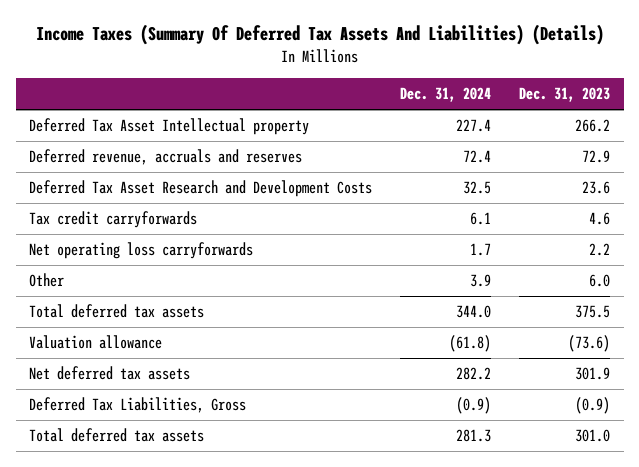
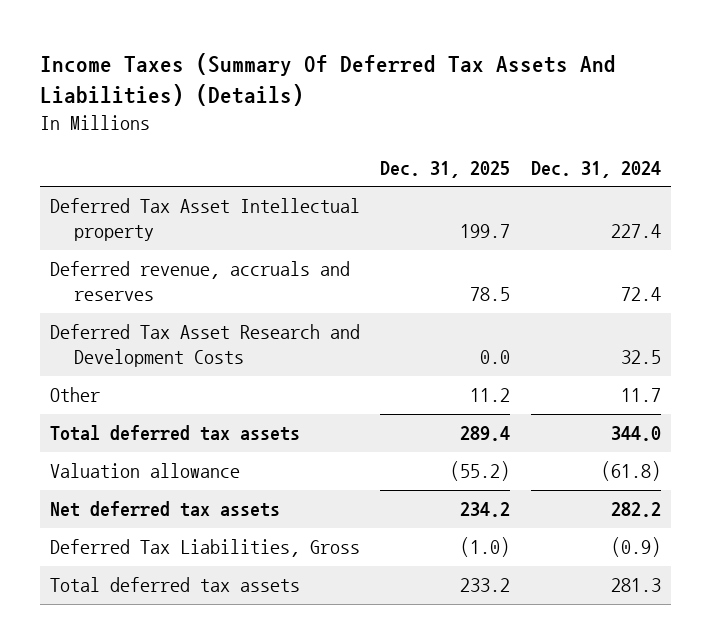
- | Dec. 31, 2024 | Dec. 31, 2023
+ | Dec. 31, 2025 | Dec. 31, 2024
- Tax credit carryforwards | 6.1 | 4.6
- Net operating loss carryforwards | 1.7 | 2.2
- Other | 3.9 | 6.0
+ Other | 11.2 | 11.7

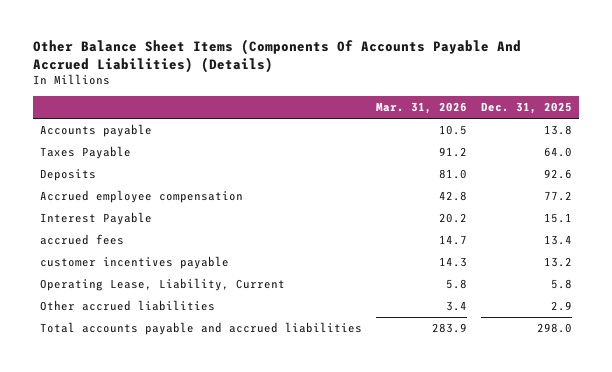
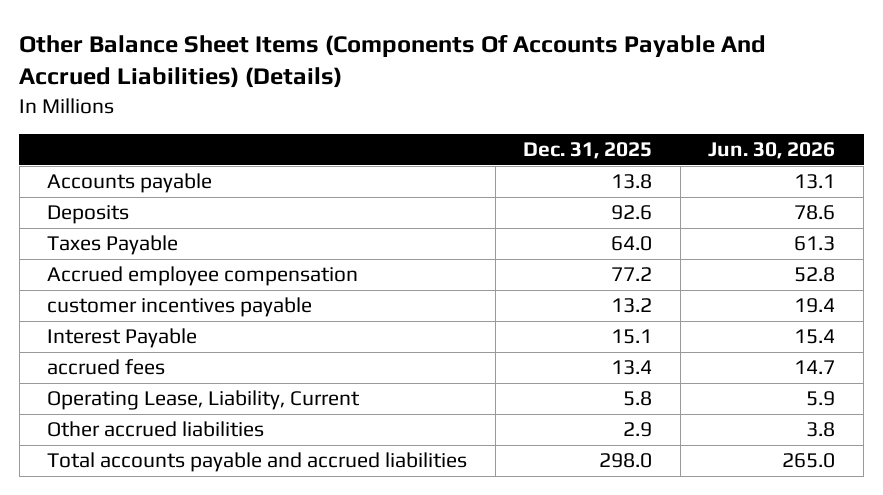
- | Mar. 31, 2026 | Dec. 31, 2025
+ | Dec. 31, 2025 | Jun. 30, 2026
moved down: Taxes Payable | 64.0 | 61.3
moved up: customer incentives payable | 13.2 | 19.4

